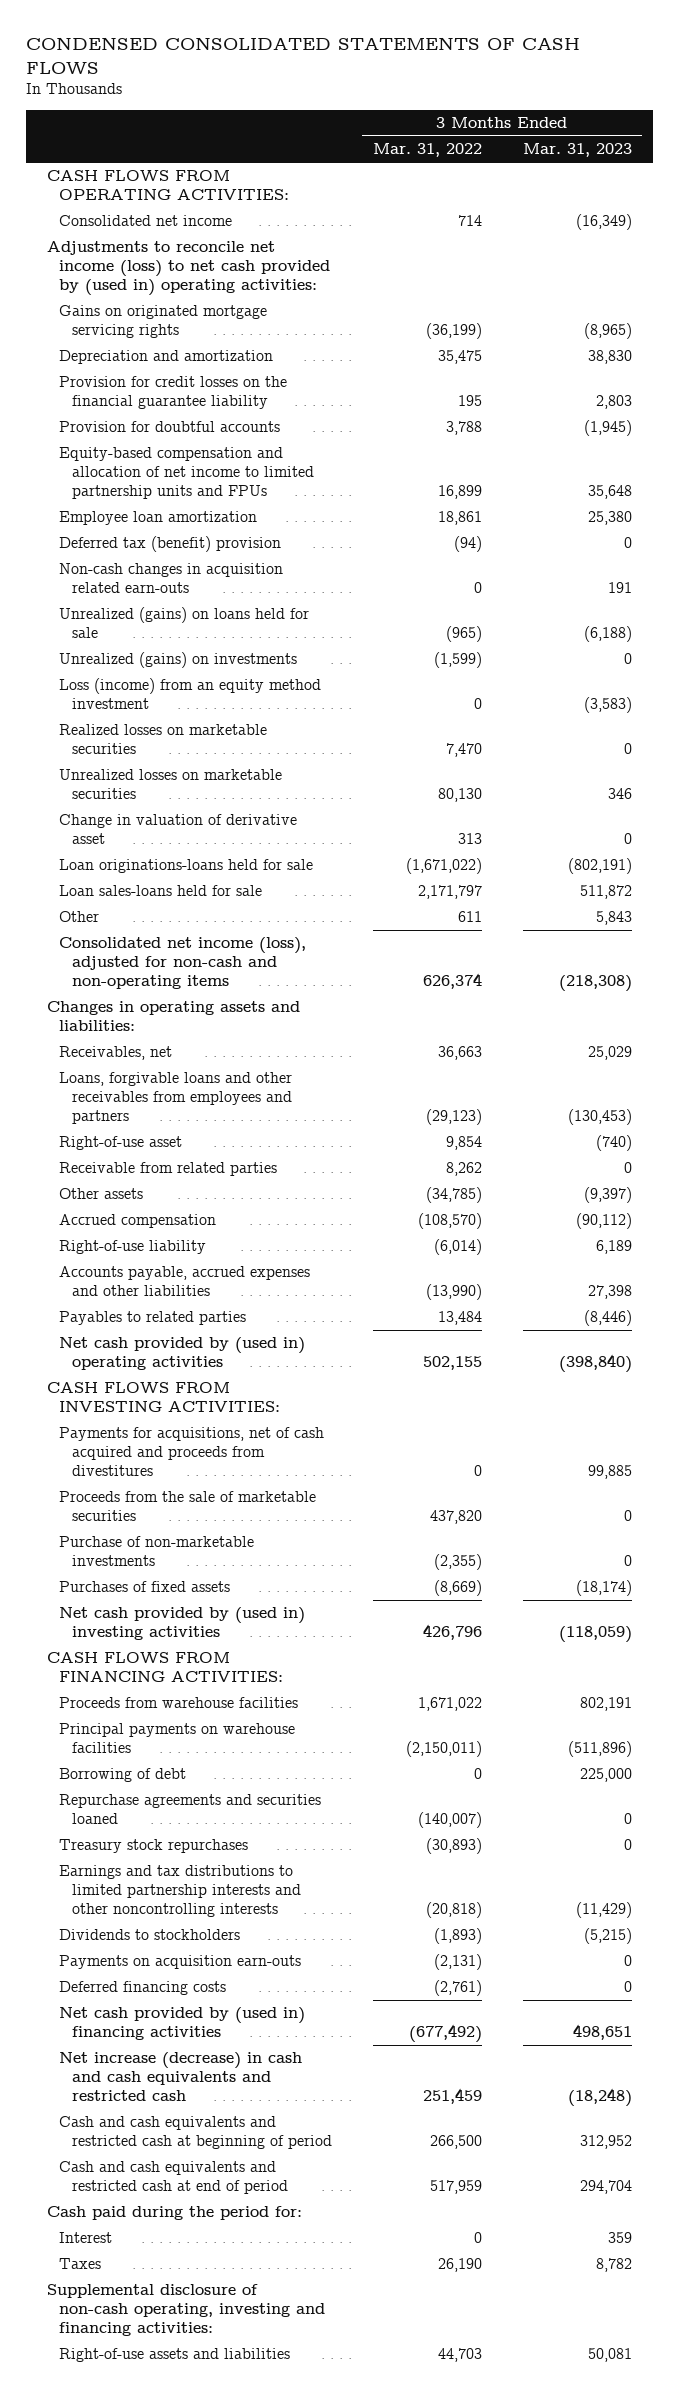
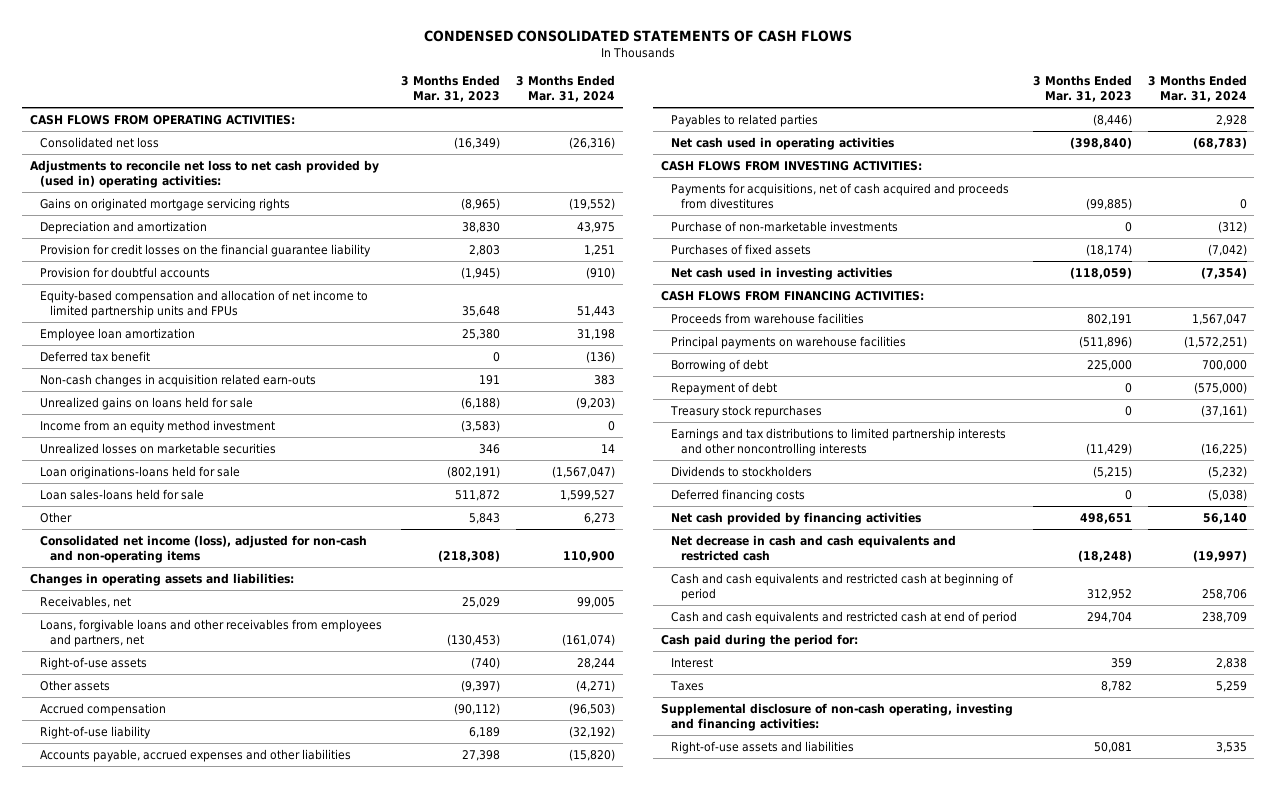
- | 3 Months Ended Mar. 31, 2022 | 3 Months Ended Mar. 31, 2023
+ | 3 Months Ended Mar. 31, 2023 | 3 Months Ended Mar. 31, 2024
- Consolidated net income | 714 | (16,349)
- Adjustments to reconcile net income (loss) to net cash provided by (used in) operating activities:
+ Consolidated net loss | (16,349) | (26,316)
+ Adjustments to reconcile net loss to net cash provided by (used in) operating activities:
- Deferred tax (benefit) provision | (94) | 0
+ Deferred tax benefit | 0 | (136)
- Unrealized (gains) on loans held for sale | (965) | (6,188)
- Unrealized (gains) on investments | (1,599) | 0
- Loss (income) from an equity method investment | 0 | (3,583)
- Realized losses on marketable securities | 7,470 | 0
+ Unrealized gains on loans held for sale | (6,188) | (9,203)
+ Income from an equity method investment | (3,583) | 0
- Change in valuation of derivative asset | 313 | 0
- Loans, forgivable loans and other receivables from employees and partners | (29,123) | (130,453)
- Right-of-use asset | 9,854 | (740)
- Receivable from related parties | 8,262 | 0
+ Loans, forgivable loans and other receivables from employees and partners, net | (130,453) | (161,074)
+ Right-of-use assets | (740) | 28,244
- Net cash provided by (used in) operating activities | 502,155 | (398,840)
+ Net cash used in operating activities | (398,840) | (68,783)
- Payments for acquisitions, net of cash acquired and proceeds from divestitures | 0 | 99,885
- Proceeds from the sale of marketable securities | 437,820 | 0
+ Payments for acquisitions, net of cash acquired and proceeds from divestitures | (99,885) | 0
- Net cash provided by (used in) investing activities | 426,796 | (118,059)
+ Net cash used in investing activities | (118,059) | (7,354)
- Repurchase agreements and securities loaned | (140,007) | 0
+ Repayment of debt | 0 | (575,000)
- Payments on acquisition earn-outs | (2,131) | 0
- Net cash provided by (used in) financing activities | (677,492) | 498,651
- Net increase (decrease) in cash and cash equivalents and restricted cash | 251,459 | (18,248)
+ Net cash provided by financing activities | 498,651 | 56,140
+ Net decrease in cash and cash equivalents and restricted cash | (18,248) | (19,997)

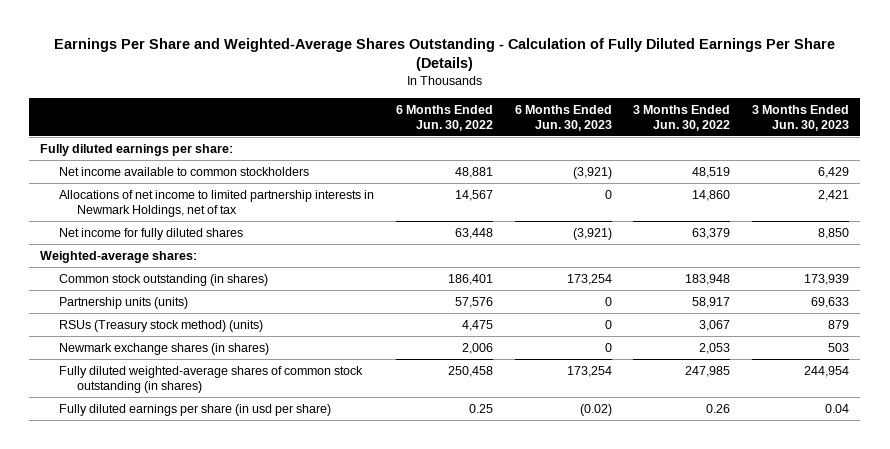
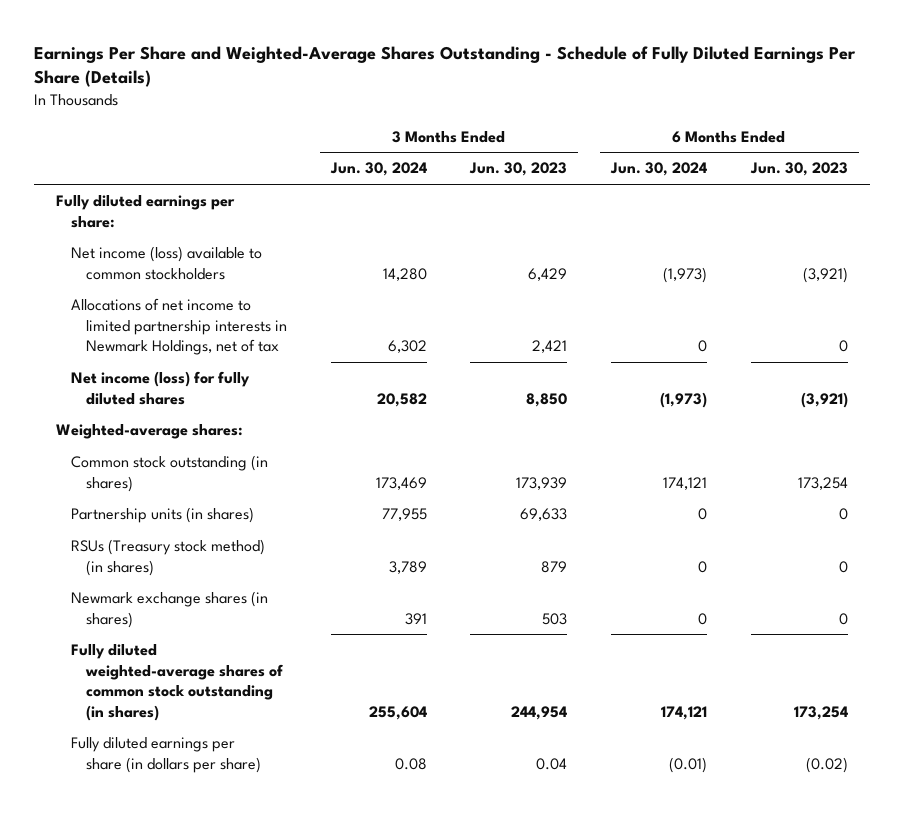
- Earnings Per Share and Weighted-Average Shares Outstanding - Calculation of Fully Diluted Earnings Per Share (Details)
+ Earnings Per Share and Weighted-Average Shares Outstanding - Schedule of Fully Diluted Earnings Per Share (Details)
- | 6 Months Ended Jun. 30, 2022 | 6 Months Ended Jun. 30, 2023 | 3 Months Ended Jun. 30, 2022 | 3 Months Ended Jun. 30, 2023
+ | 3 Months Ended Jun. 30, 2024 | 3 Months Ended Jun. 30, 2023 | 6 Months Ended Jun. 30, 2024 | 6 Months Ended Jun. 30, 2023
- Net income available to common stockholders | 48,881 | (3,921) | 48,519 | 6,429
+ Net income (loss) available to common stockholders | 14,280 | 6,429 | (1,973) | (3,921)
- Net income for fully diluted shares | 63,448 | (3,921) | 63,379 | 8,850
+ Net income (loss) for fully diluted shares | 20,582 | 8,850 | (1,973) | (3,921)
- Partnership units (units) | 57,576 | 0 | 58,917 | 69,633
- RSUs (Treasury stock method) (units) | 4,475 | 0 | 3,067 | 879
+ Partnership units (in shares) | 77,955 | 69,633 | 0 | 0
+ RSUs (Treasury stock method) (in shares) | 3,789 | 879 | 0 | 0
- Fully diluted earnings per share (in usd per share) | 0.25 | (0.02) | 0.26 | 0.04
+ Fully diluted earnings per share (in dollars per share) | 0.08 | 0.04 | (0.01) | (0.02)

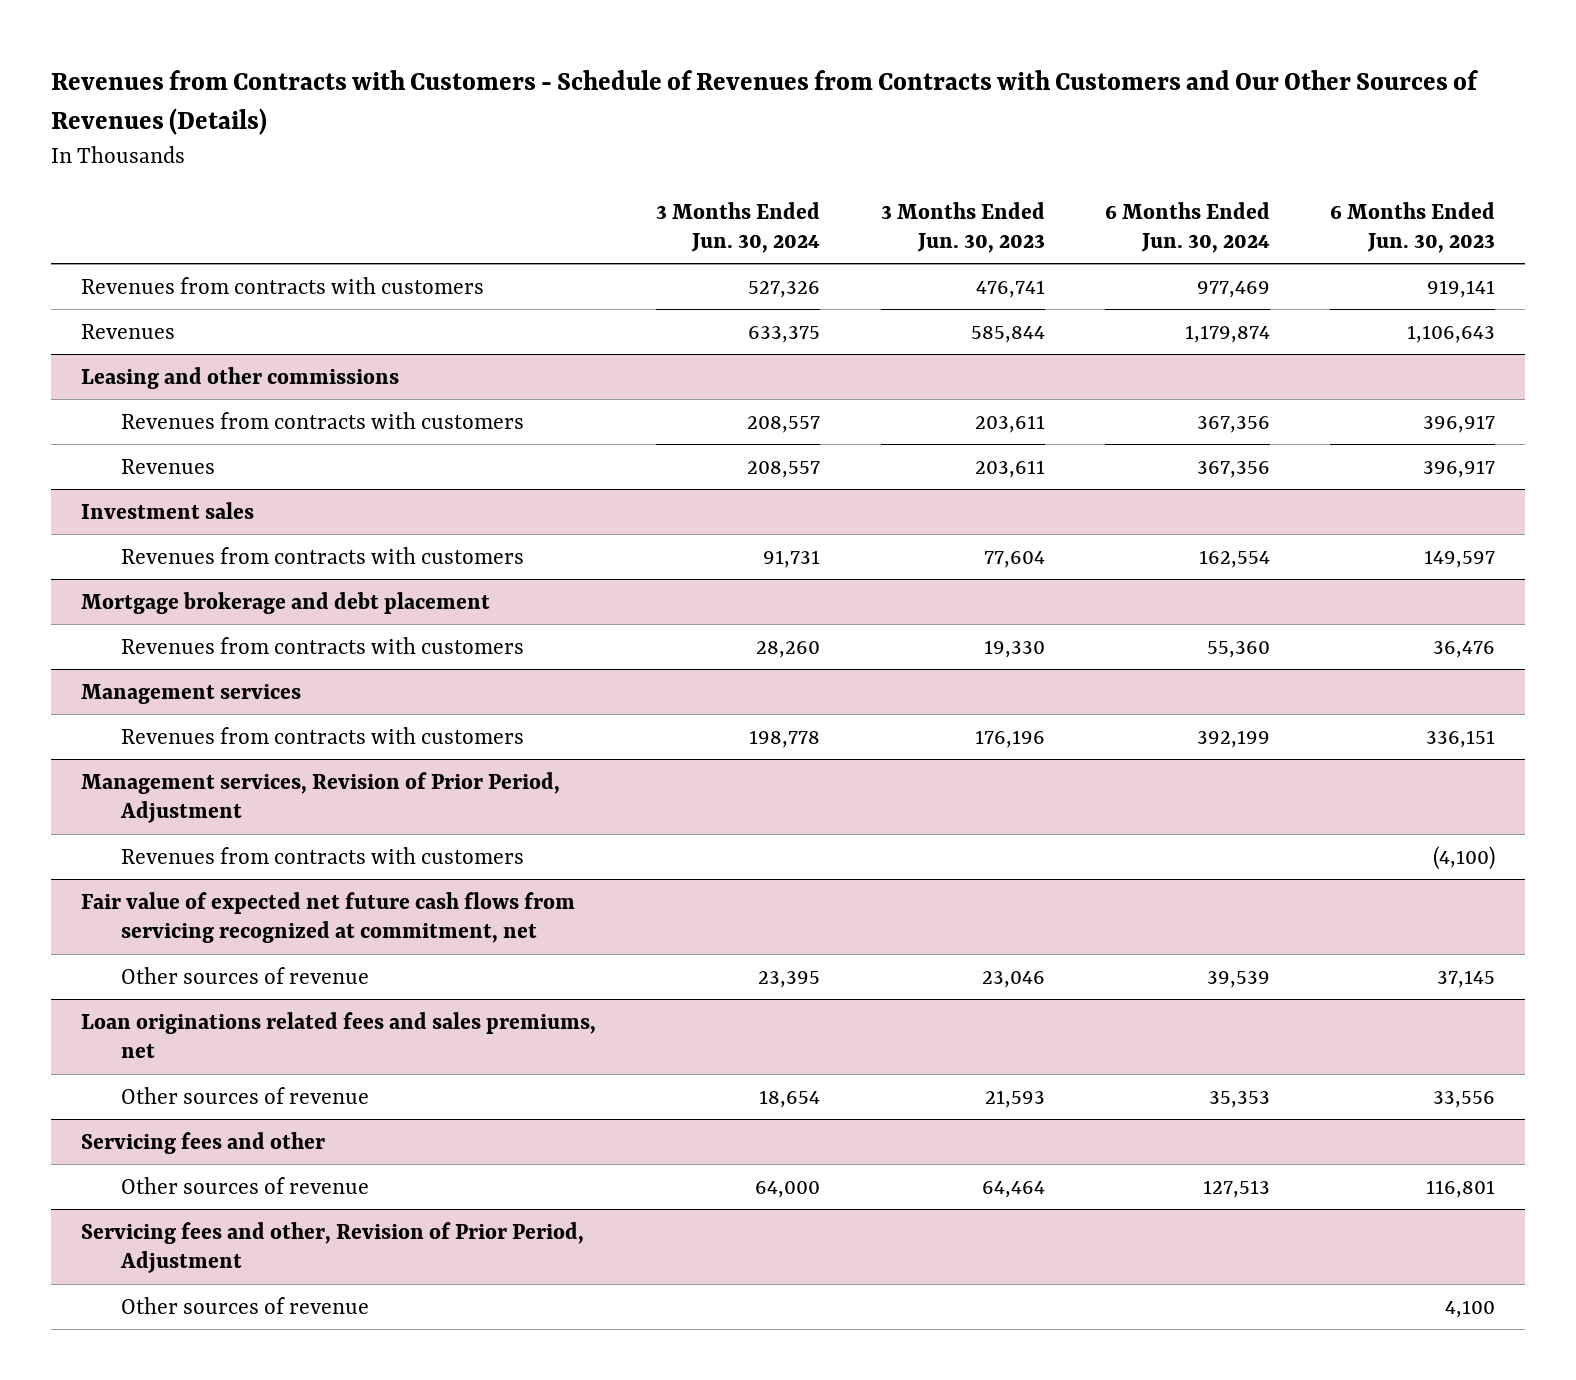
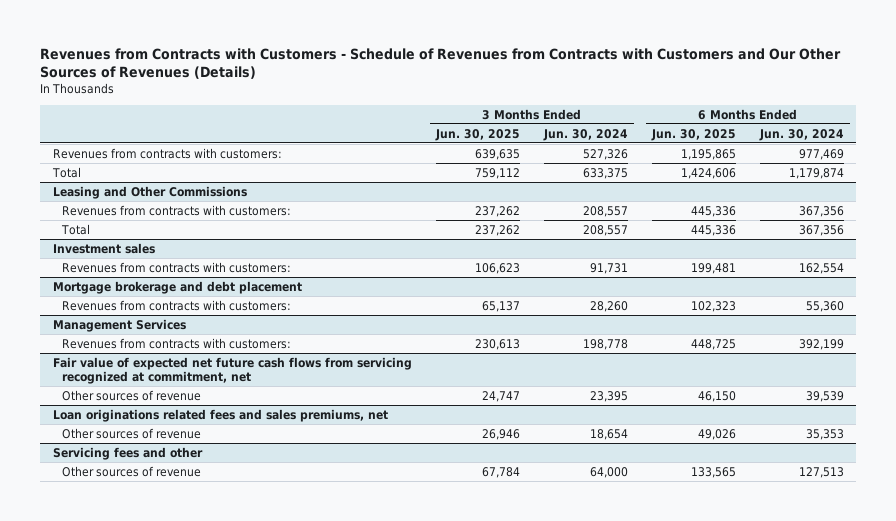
- | 3 Months Ended Jun. 30, 2024 | 3 Months Ended Jun. 30, 2023 | 6 Months Ended Jun. 30, 2024 | 6 Months Ended Jun. 30, 2023
+ | 3 Months Ended Jun. 30, 2025 | 3 Months Ended Jun. 30, 2024 | 6 Months Ended Jun. 30, 2025 | 6 Months Ended Jun. 30, 2024
- Revenues from contracts with customers | 527,326 | 476,741 | 977,469 | 919,141
- Revenues | 633,375 | 585,844 | 1,179,874 | 1,106,643
- Leasing and other commissions
- Revenues from contracts with customers | 208,557 | 203,611 | 367,356 | 396,917
- Revenues | 208,557 | 203,611 | 367,356 | 396,917
+ Revenues from contracts with customers: | 639,635 | 527,326 | 1,195,865 | 977,469
+ Total | 759,112 | 633,375 | 1,424,606 | 1,179,874
+ Leasing and Other Commissions
+ Revenues from contracts with customers: | 237,262 | 208,557 | 445,336 | 367,356
+ Total | 237,262 | 208,557 | 445,336 | 367,356
@ Investment sales
- Revenues from contracts with customers | 91,731 | 77,604 | 162,554 | 149,597
+ Revenues from contracts with customers: | 106,623 | 91,731 | 199,481 | 162,554
@ Mortgage brokerage and debt placement
- Revenues from contracts with customers | 28,260 | 19,330 | 55,360 | 36,476
- Management services
- Revenues from contracts with customers | 198,778 | 176,196 | 392,199 | 336,151
- Management services, Revision of Prior Period, Adjustment
- Revenues from contracts with customers | | | | (4,100)
@ Mortgage brokerage and debt placement
+ Revenues from contracts with customers: | 65,137 | 28,260 | 102,323 | 55,360
+ Management Services
+ Revenues from contracts with customers: | 230,613 | 198,778 | 448,725 | 392,199
- Servicing fees and other, Revision of Prior Period, Adjustment
- Other sources of revenue | | | | 4,100

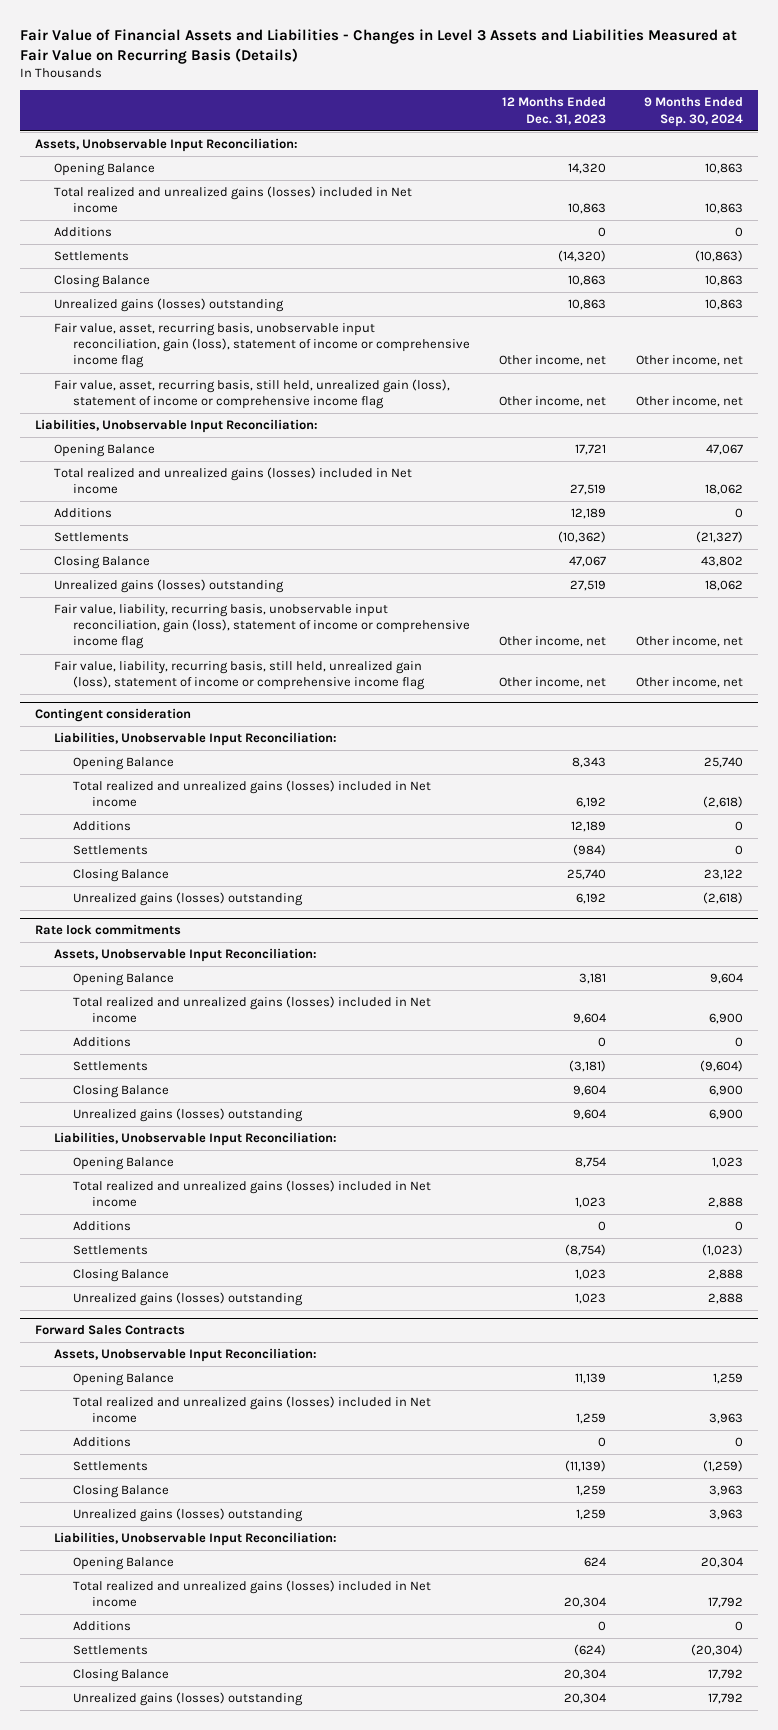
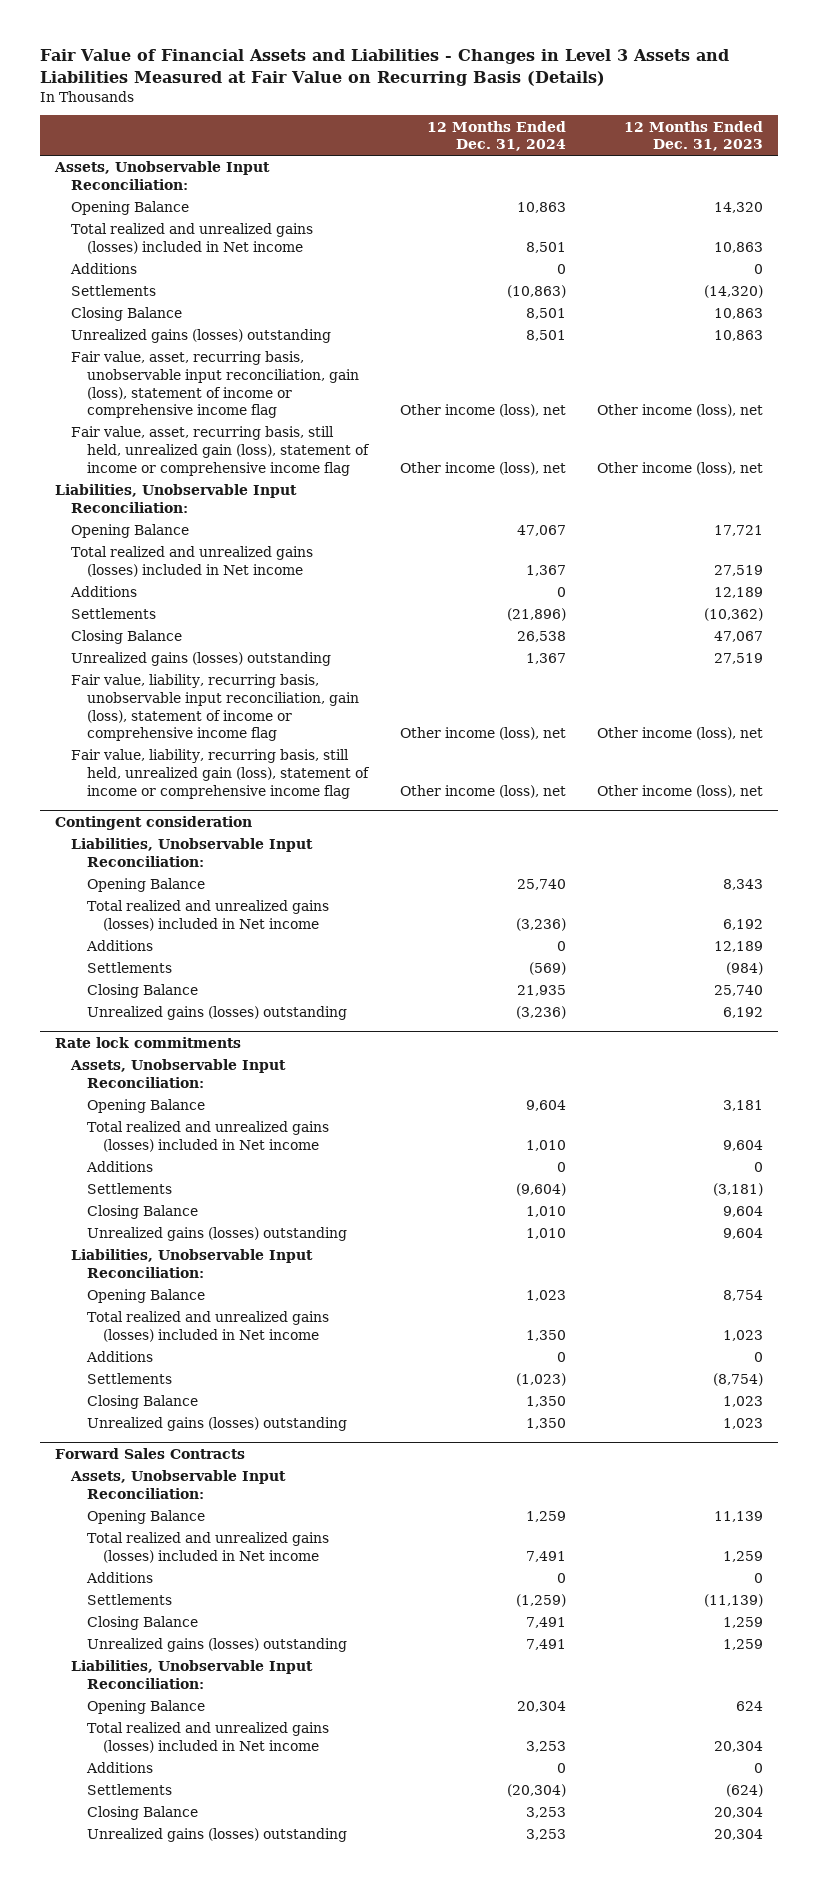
- | 12 Months Ended Dec. 31, 2023 | 9 Months Ended Sep. 30, 2024
+ | 12 Months Ended Dec. 31, 2024 | 12 Months Ended Dec. 31, 2023
- Fair value, asset, recurring basis, unobservable input reconciliation, gain (loss), statement of income or comprehensive income flag | Other income, net | Other income, net
- Fair value, asset, recurring basis, still held, unrealized gain (loss), statement of income or comprehensive income flag | Other income, net | Other income, net
+ Fair value, asset, recurring basis, unobservable input reconciliation, gain (loss), statement of income or comprehensive income flag | Other income (loss), net | Other income (loss), net
+ Fair value, asset, recurring basis, still held, unrealized gain (loss), statement of income or comprehensive income flag | Other income (loss), net | Other income (loss), net
- Fair value, liability, recurring basis, unobservable input reconciliation, gain (loss), statement of income or comprehensive income flag | Other income, net | Other income, net
- Fair value, liability, recurring basis, still held, unrealized gain (loss), statement of income or comprehensive income flag | Other income, net | Other income, net
+ Fair value, liability, recurring basis, unobservable input reconciliation, gain (loss), statement of income or comprehensive income flag | Other income (loss), net | Other income (loss), net
+ Fair value, liability, recurring basis, still held, unrealized gain (loss), statement of income or comprehensive income flag | Other income (loss), net | Other income (loss), net

